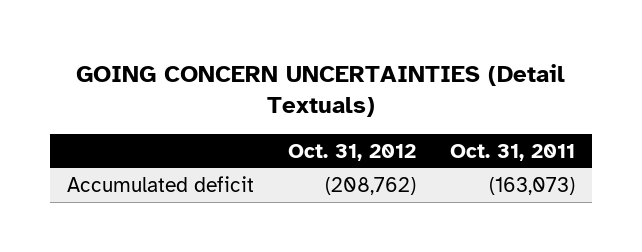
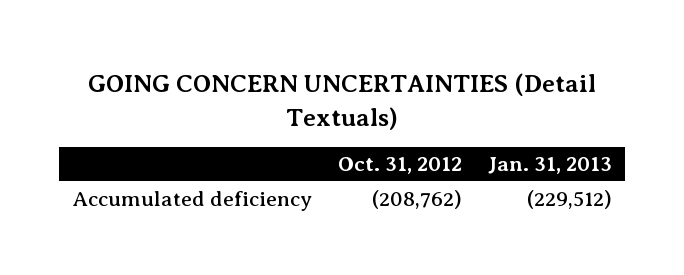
- | Oct. 31, 2012 | Oct. 31, 2011
+ | Oct. 31, 2012 | Jan. 31, 2013
- Accumulated deficit | (208,762) | (163,073)
+ Accumulated deficiency | (208,762) | (229,512)

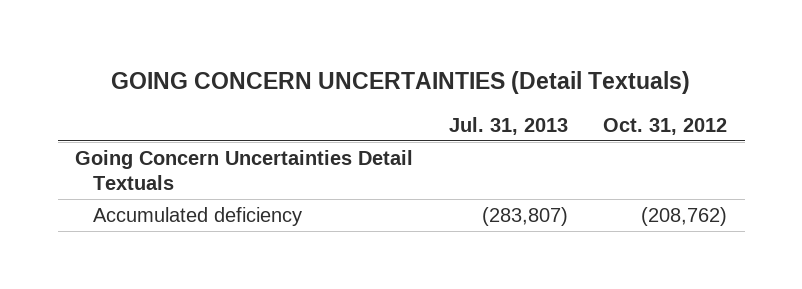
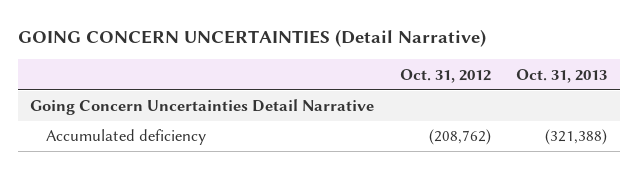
- GOING CONCERN UNCERTAINTIES (Detail Textuals)
+ GOING CONCERN UNCERTAINTIES (Detail Narrative)
- | Jul. 31, 2013 | Oct. 31, 2012
+ | Oct. 31, 2012 | Oct. 31, 2013
- Going Concern Uncertainties Detail Textuals
+ Going Concern Uncertainties Detail Narrative

